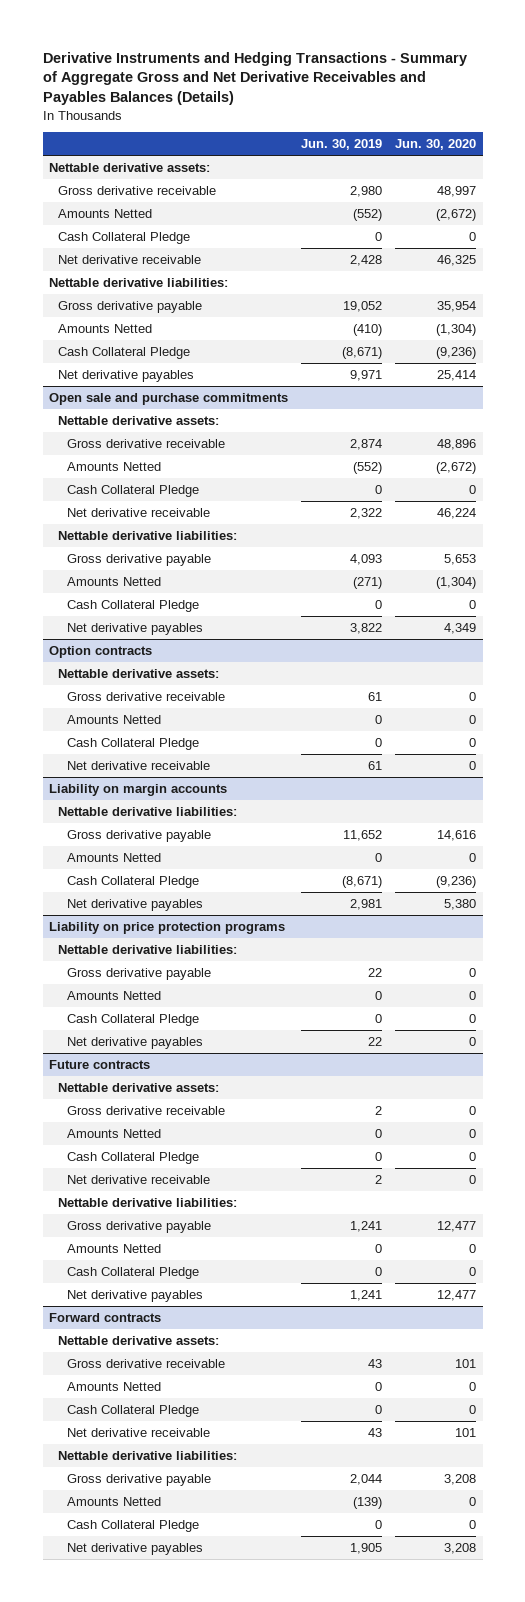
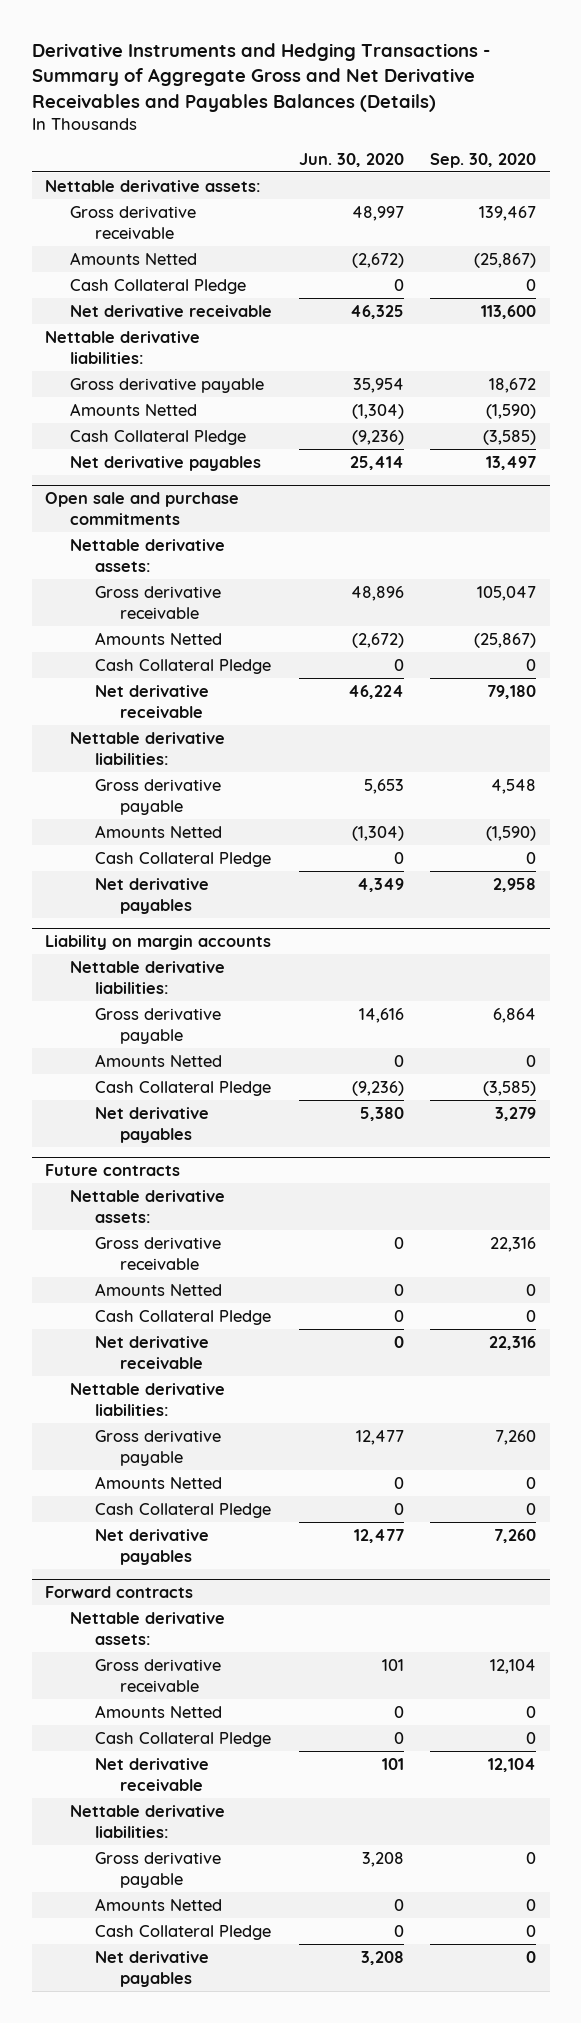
- | Jun. 30, 2019 | Jun. 30, 2020
+ | Jun. 30, 2020 | Sep. 30, 2020
- Option contracts
- Nettable derivative assets:
- Gross derivative receivable | 61 | 0
- Amounts Netted | 0 | 0
- Cash Collateral Pledge | 0 | 0
- Net derivative receivable | 61 | 0
- Liability on price protection programs
- Nettable derivative liabilities:
- Gross derivative payable | 22 | 0
- Amounts Netted | 0 | 0
- Cash Collateral Pledge | 0 | 0
- Net derivative payables | 22 | 0

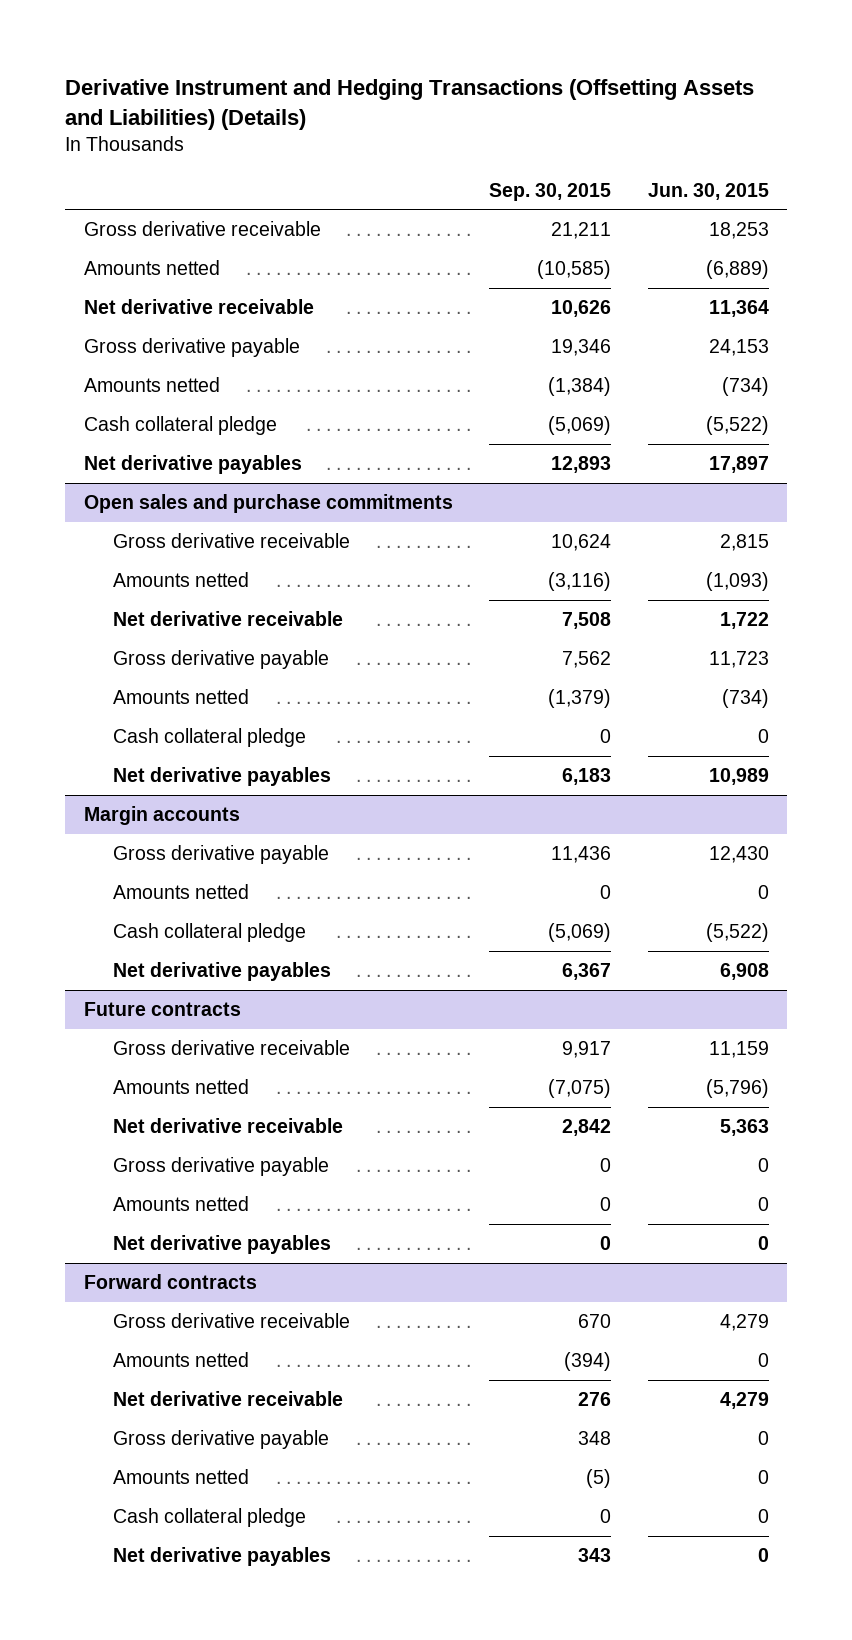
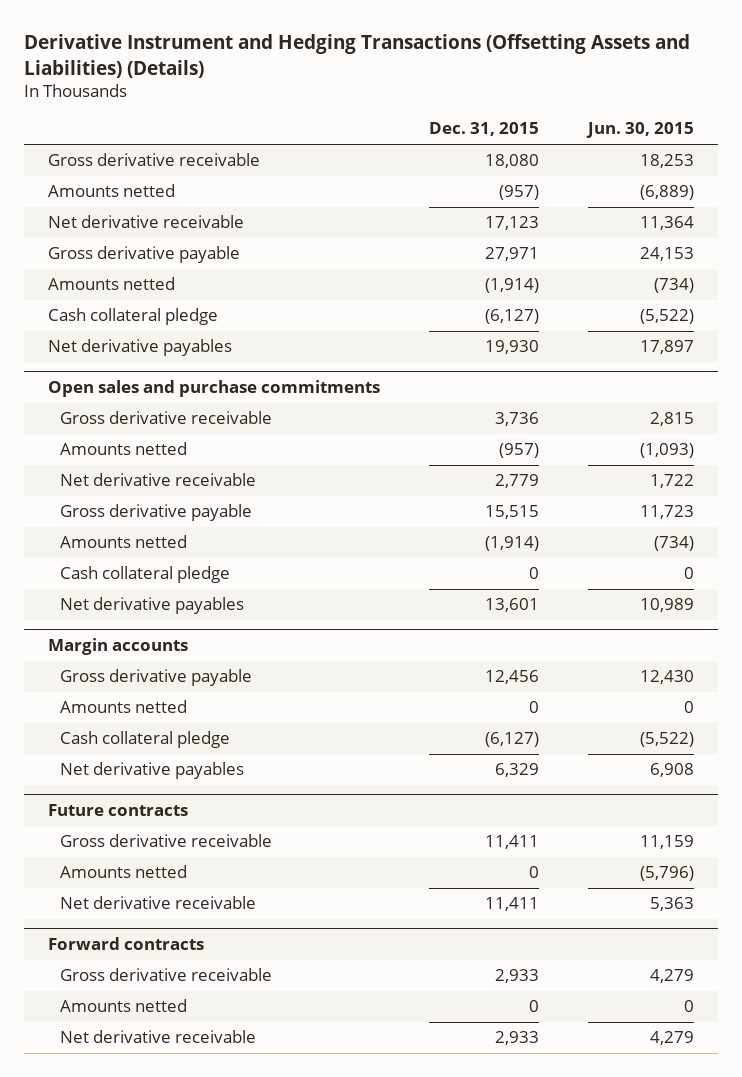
- | Sep. 30, 2015 | Jun. 30, 2015
+ | Dec. 31, 2015 | Jun. 30, 2015
@ Future contracts
- Gross derivative payable | 0 | 0
- Amounts netted | 0 | 0
- Net derivative payables | 0 | 0
@ Forward contracts
- Gross derivative payable | 348 | 0
- Amounts netted | (5) | 0
- Cash collateral pledge | 0 | 0
- Net derivative payables | 343 | 0

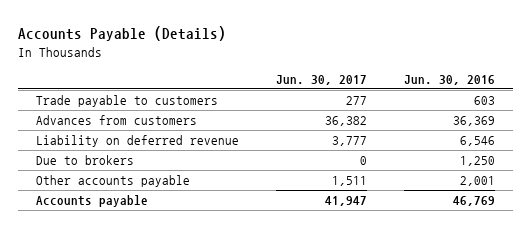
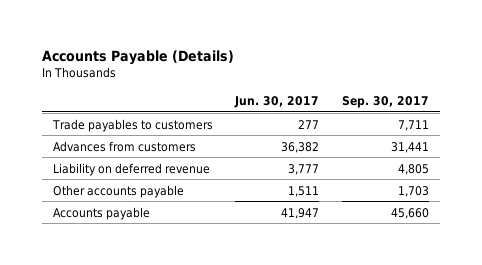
- | Jun. 30, 2017 | Jun. 30, 2016
+ | Jun. 30, 2017 | Sep. 30, 2017
- Trade payable to customers | 277 | 603
+ Trade payables to customers | 277 | 7,711
- Due to brokers | 0 | 1,250

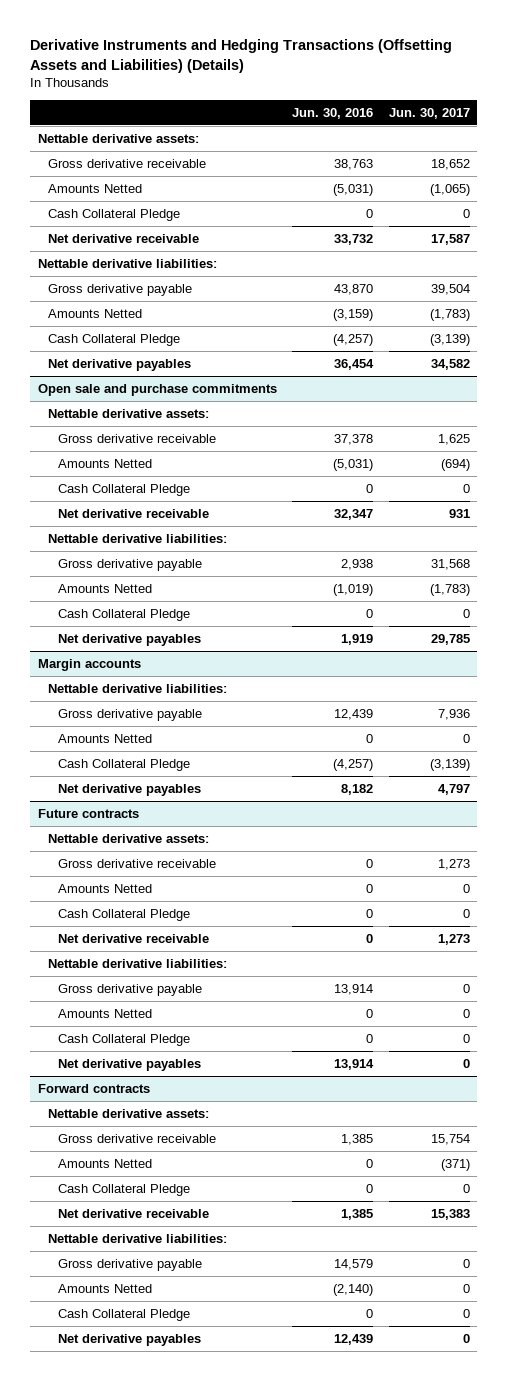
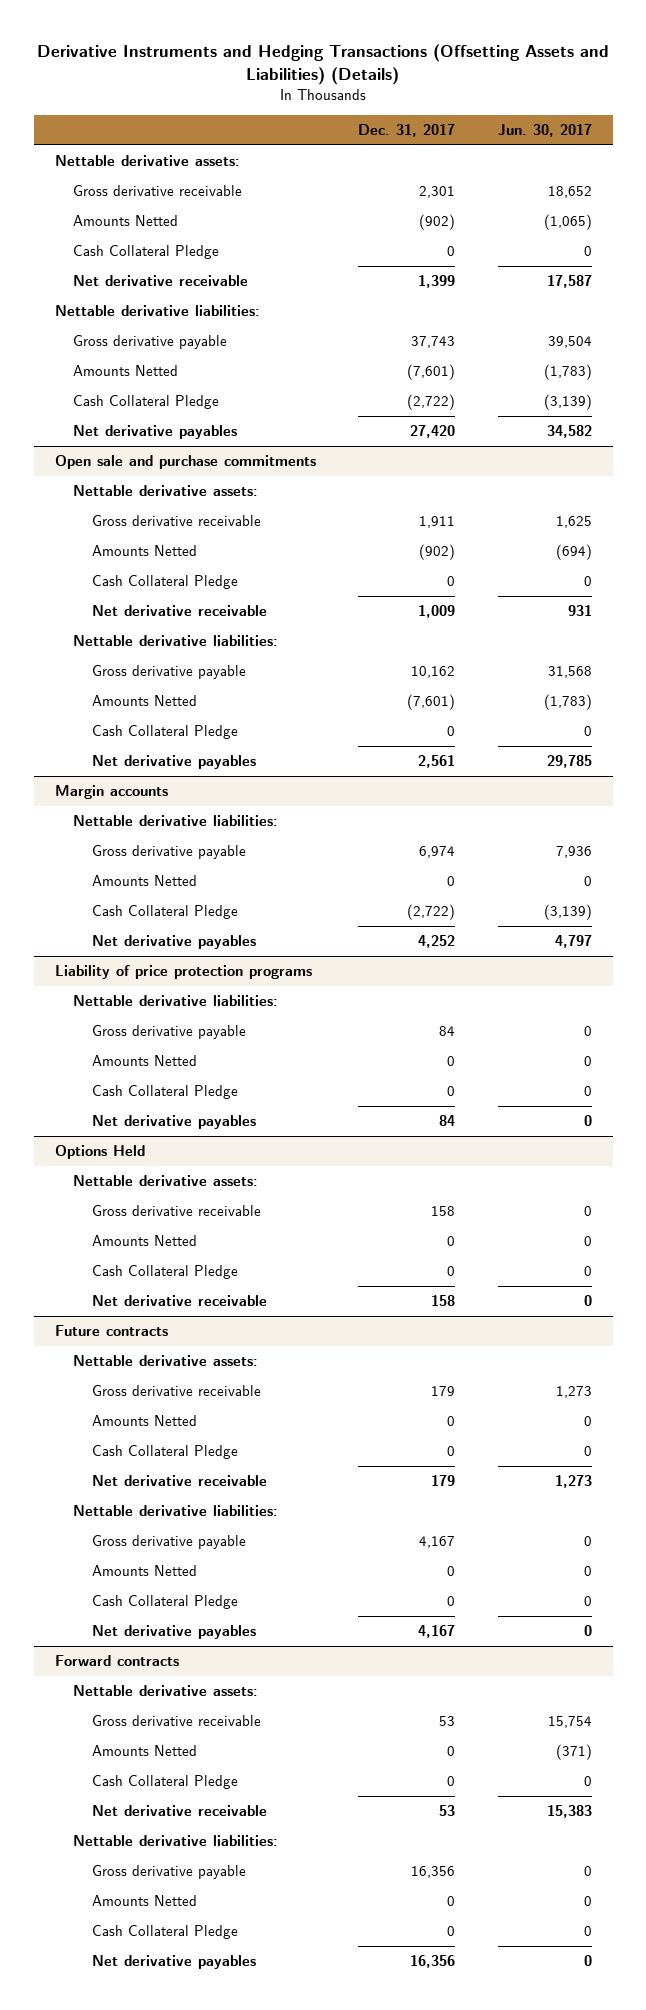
- | Jun. 30, 2016 | Jun. 30, 2017
+ | Dec. 31, 2017 | Jun. 30, 2017
+ Liability of price protection programs
+ Nettable derivative liabilities:
+ Gross derivative payable | 84 | 0
+ Amounts Netted | 0 | 0
+ Cash Collateral Pledge | 0 | 0
+ Net derivative payables | 84 | 0
+ Options Held
+ Nettable derivative assets:
+ Gross derivative receivable | 158 | 0
+ Amounts Netted | 0 | 0
+ Cash Collateral Pledge | 0 | 0
+ Net derivative receivable | 158 | 0

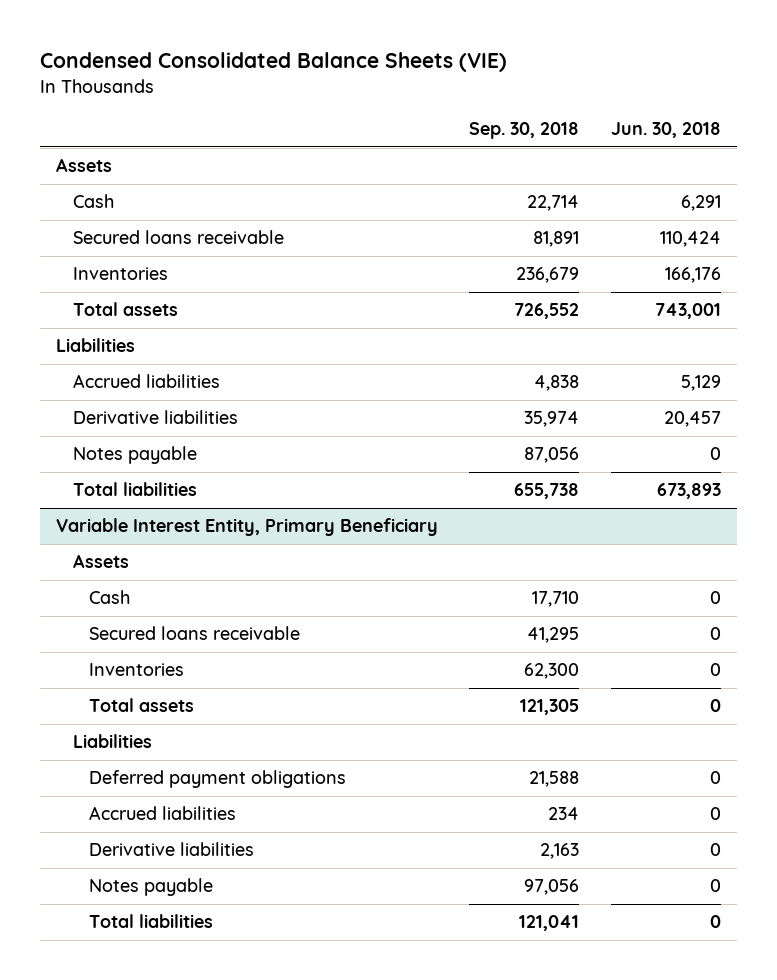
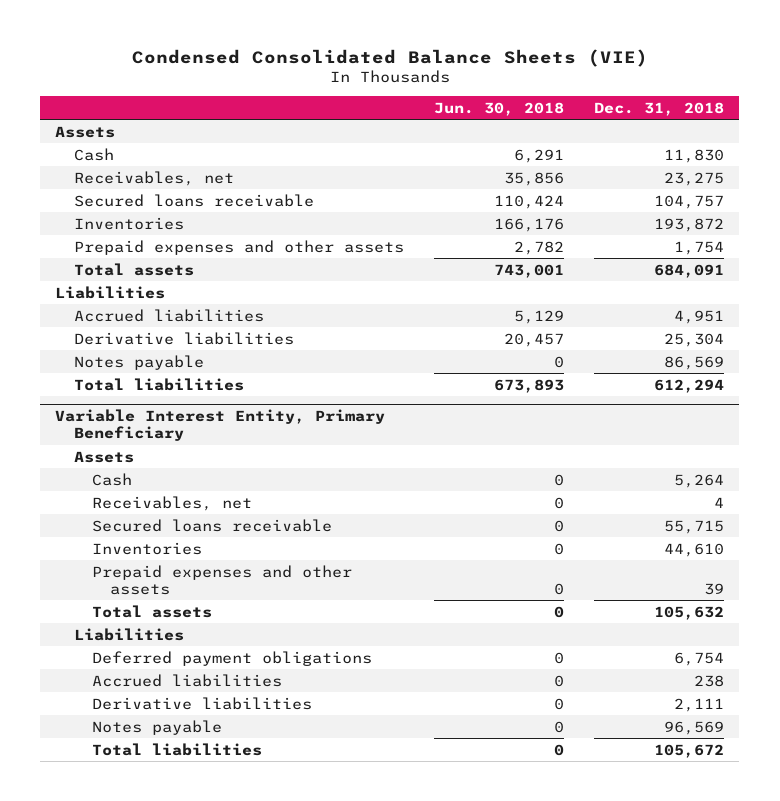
- | Sep. 30, 2018 | Jun. 30, 2018
+ | Jun. 30, 2018 | Dec. 31, 2018
+ Receivables, net | 35,856 | 23,275
+ Prepaid expenses and other assets | 2,782 | 1,754
@ Variable Interest Entity, Primary Beneficiary
+ Receivables, net | 0 | 4
+ Prepaid expenses and other assets | 0 | 39

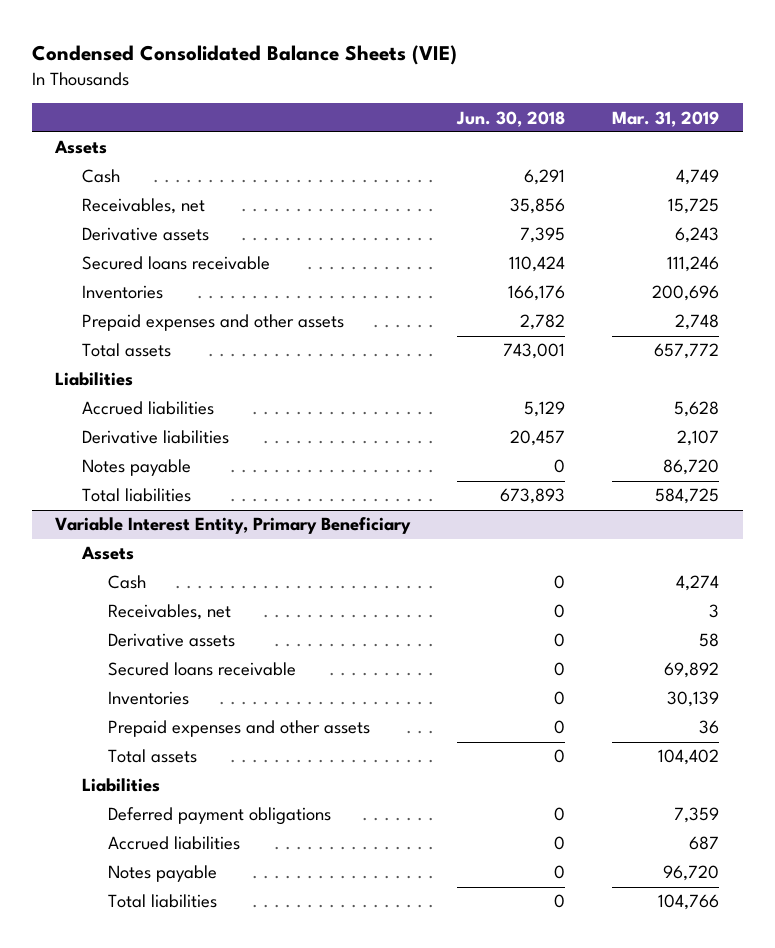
- | Jun. 30, 2018 | Dec. 31, 2018
+ | Jun. 30, 2018 | Mar. 31, 2019
+ Derivative assets | 7,395 | 6,243
@ Variable Interest Entity, Primary Beneficiary
+ Derivative assets | 0 | 58
- Derivative liabilities | 0 | 2,111

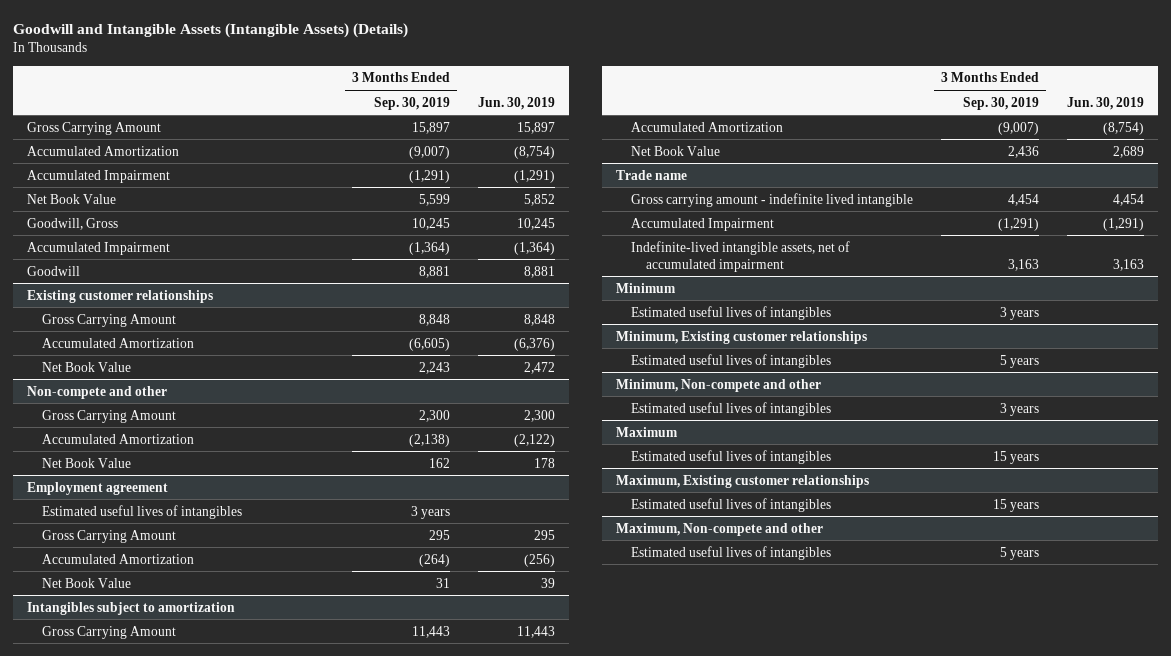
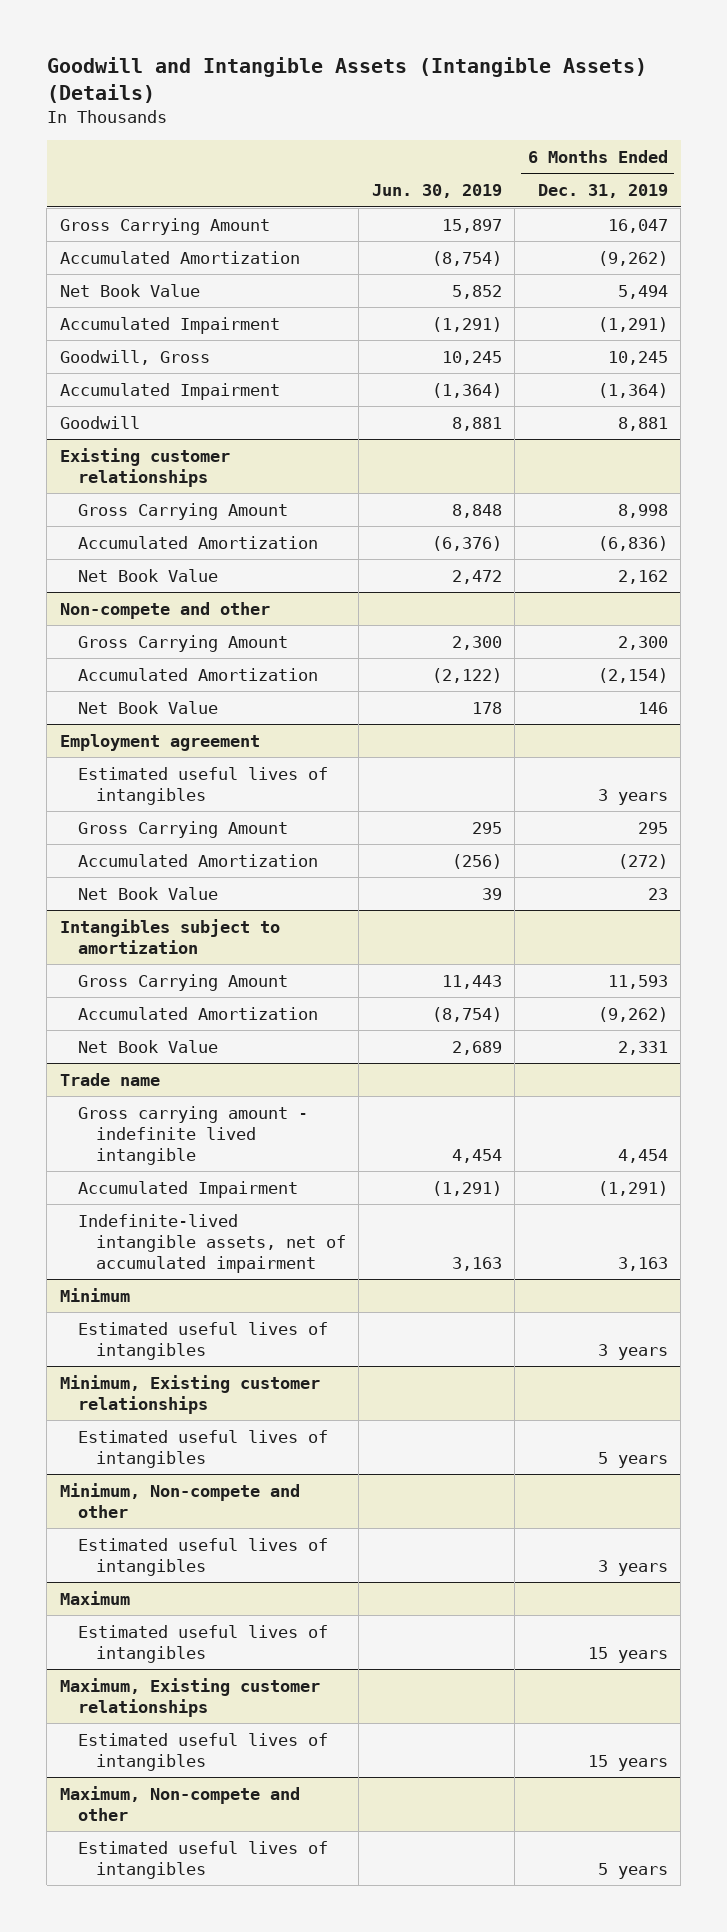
- | 3 Months Ended Sep. 30, 2019 | Jun. 30, 2019
+ | Jun. 30, 2019 | 6 Months Ended Dec. 31, 2019
moved down: Accumulated Impairment | (1,291) | (1,291)

